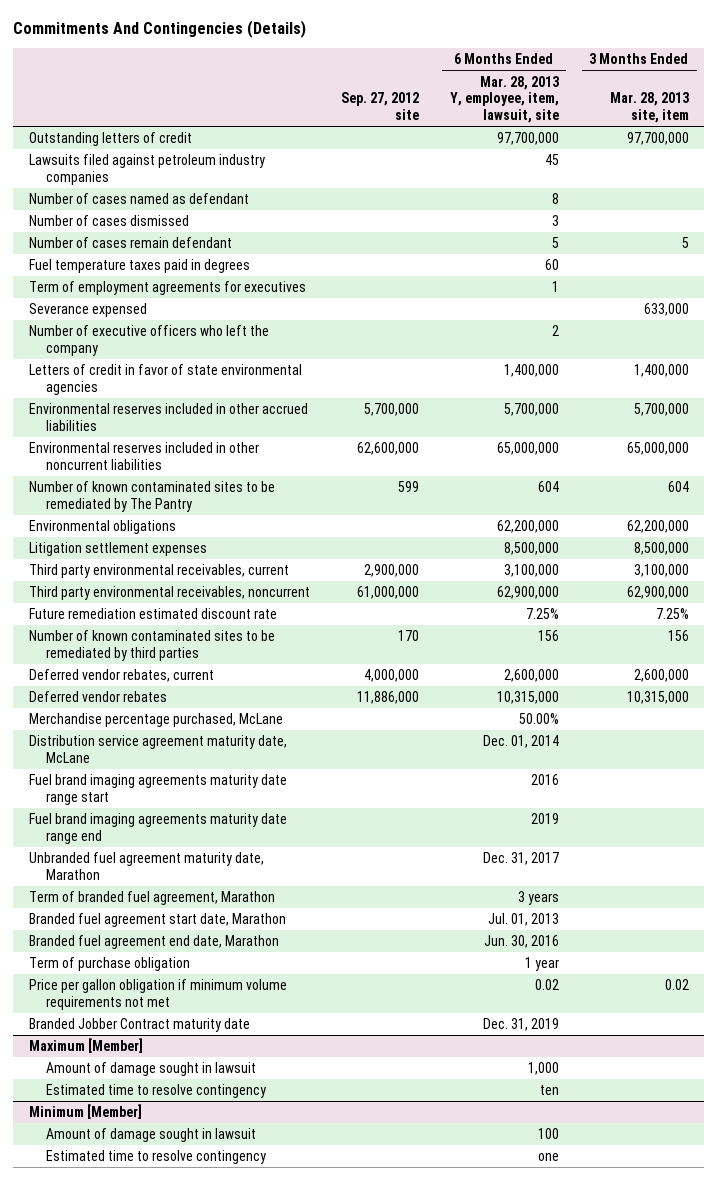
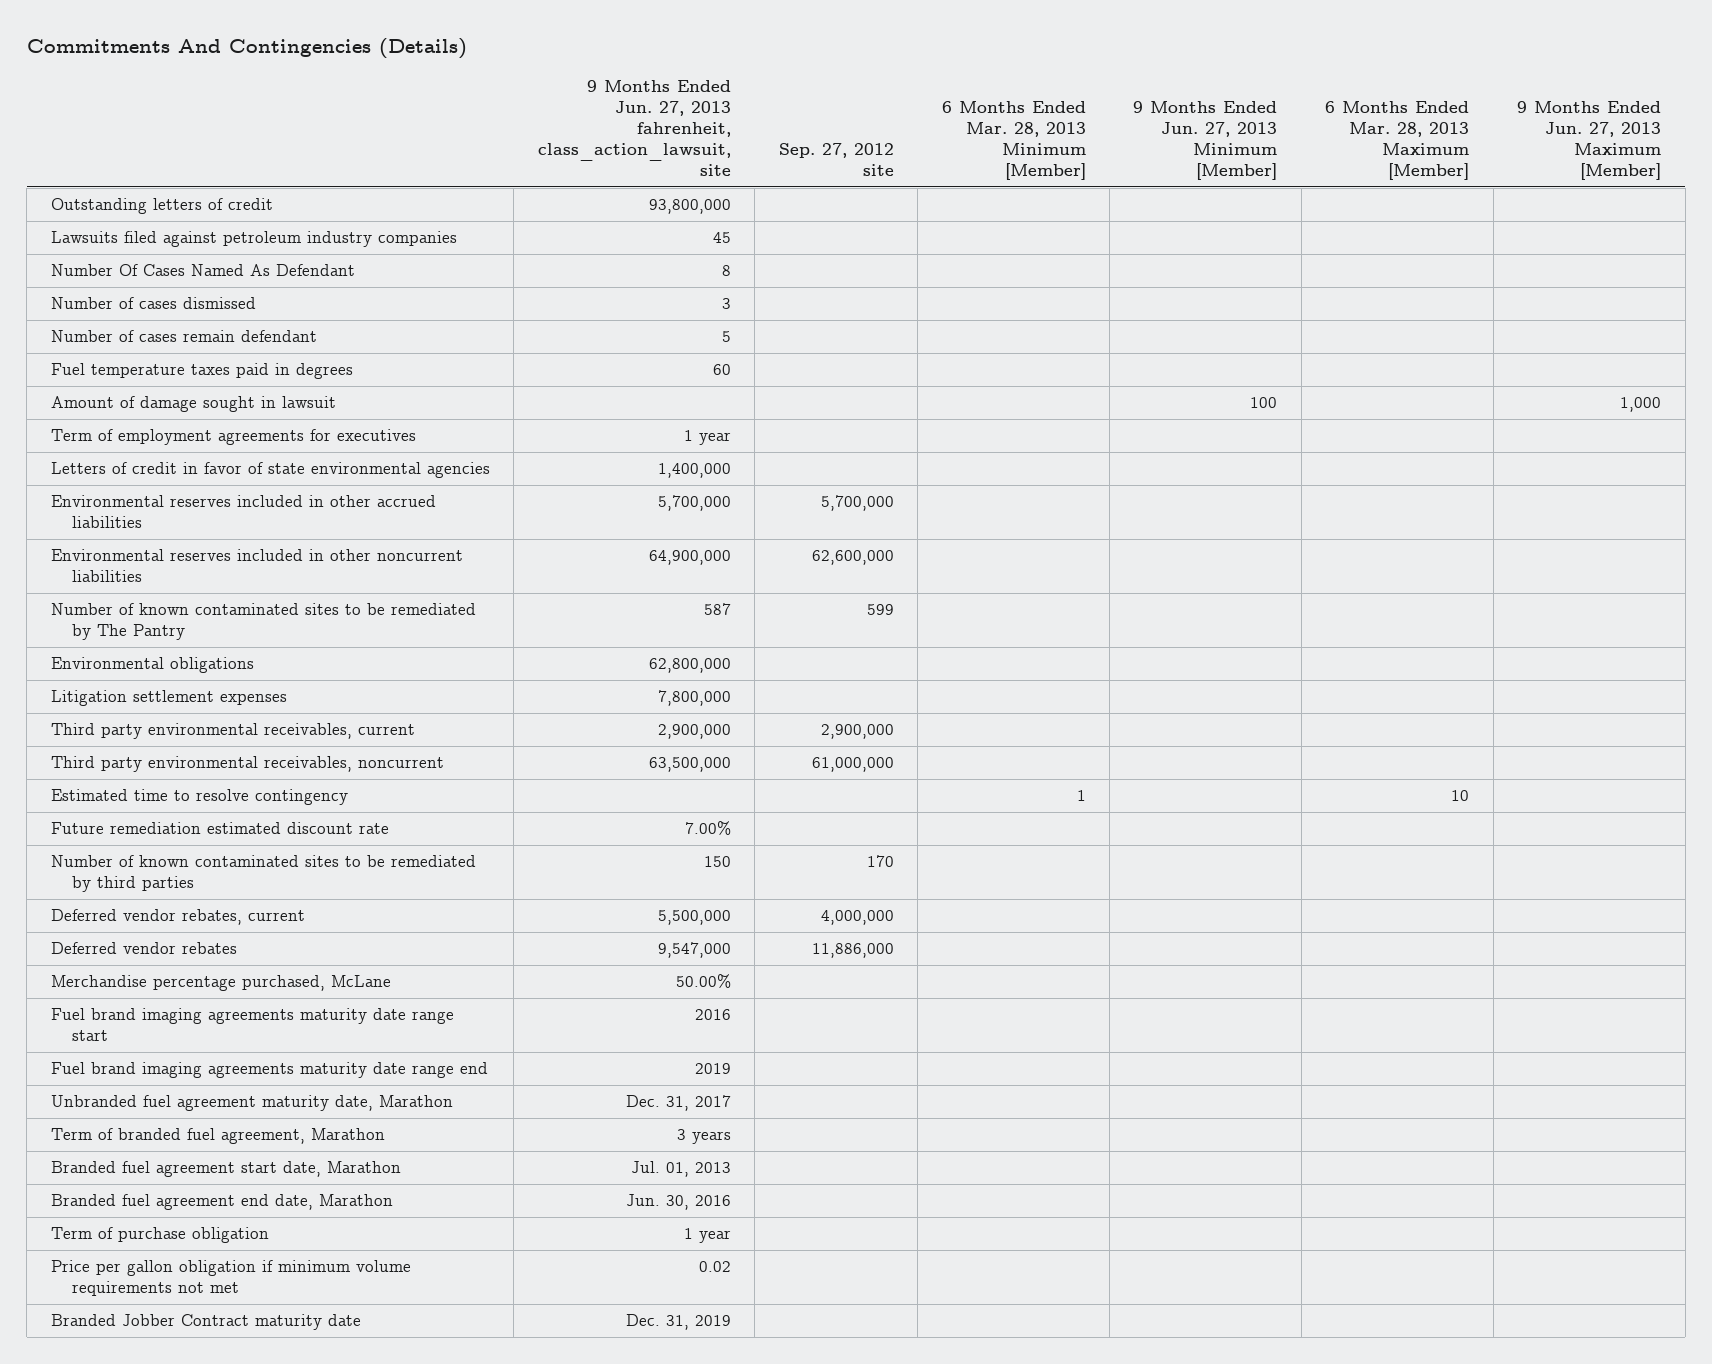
- | Sep. 27, 2012 site | 6 Months Ended Mar. 28, 2013 Y, employee, item, lawsuit, site | 3 Months Ended Mar. 28, 2013 site, item
+ | 9 Months Ended Jun. 27, 2013 fahrenheit, class_action_lawsuit, site | Sep. 27, 2012 site | 6 Months Ended Mar. 28, 2013 Minimum [Member] | 9 Months Ended Jun. 27, 2013 Minimum [Member] | 6 Months Ended Mar. 28, 2013 Maximum [Member] | 9 Months Ended Jun. 27, 2013 Maximum [Member]
- Number of cases named as defendant | | 8 |
+ Number Of Cases Named As Defendant | 8 | | | | |
+ Amount of damage sought in lawsuit | | | | 100 | | 1,000
- Severance expensed | | | 633,000
- Number of executive officers who left the company | | 2 |
+ Estimated time to resolve contingency | | | 1 | | 10 |
- Distribution service agreement maturity date, McLane | | Dec. 01, 2014 |
- Maximum [Member]
- Amount of damage sought in lawsuit | | 1,000 |
- Estimated time to resolve contingency | | ten |
- Minimum [Member]
- Amount of damage sought in lawsuit | | 100 |
- Estimated time to resolve contingency | | one |

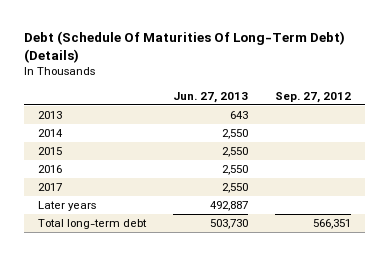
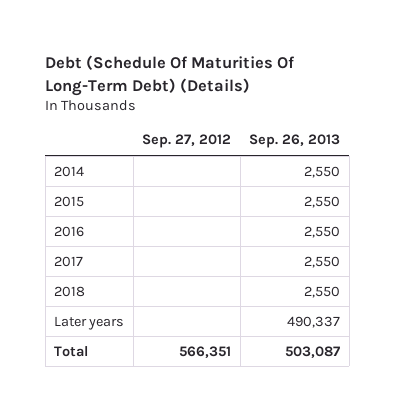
- | Jun. 27, 2013 | Sep. 27, 2012
+ | Sep. 27, 2012 | Sep. 26, 2013
- 2013 | 643 |
+ 2018 | | 2,550
- Total long-term debt | 503,730 | 566,351
+ Total | 566,351 | 503,087

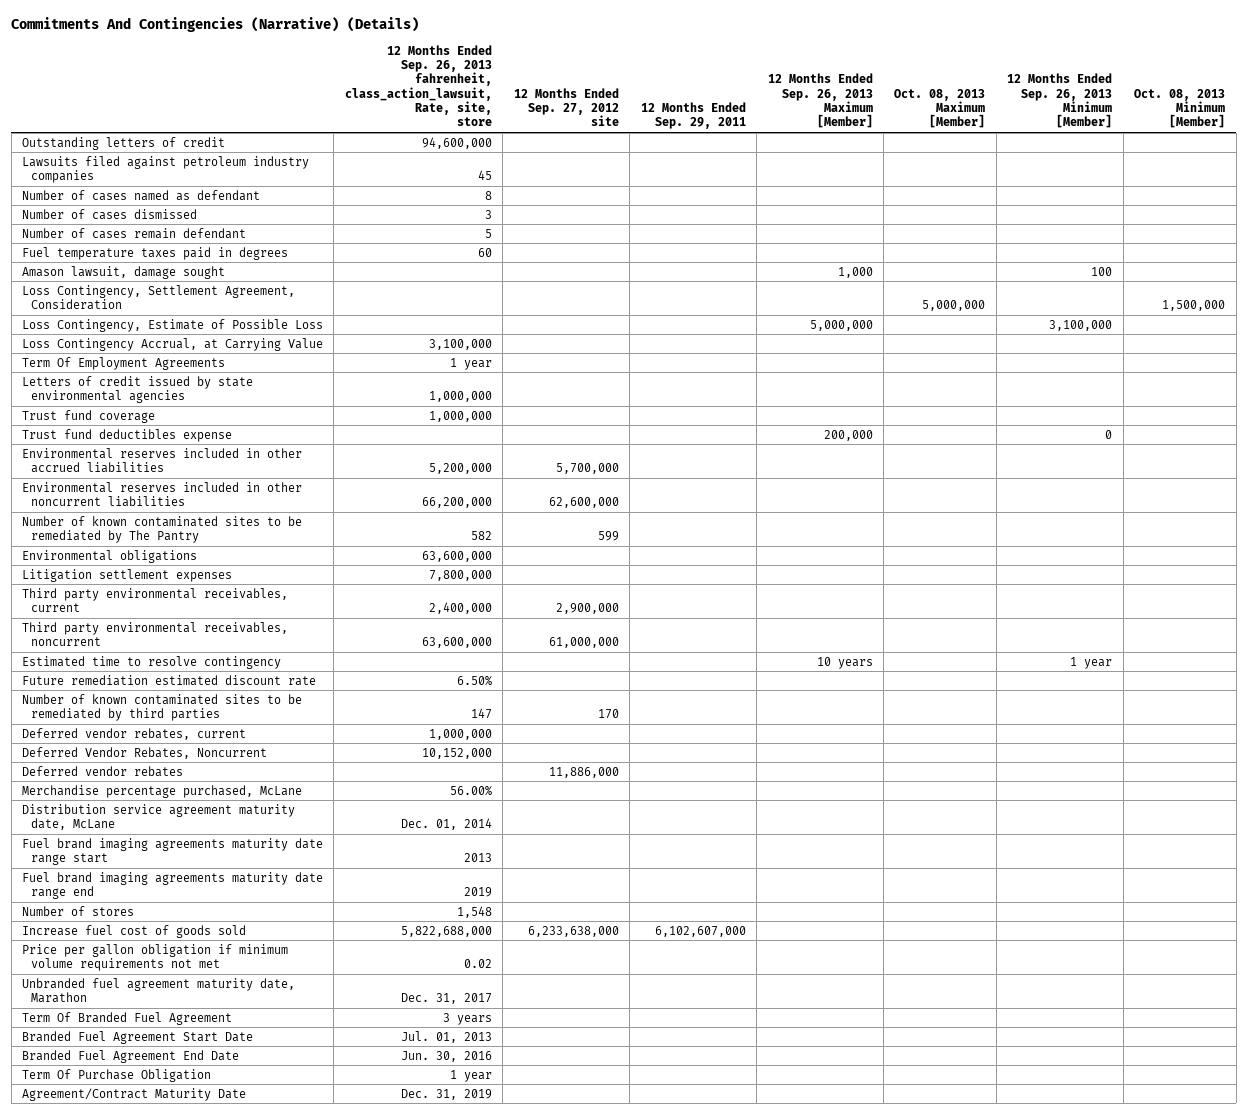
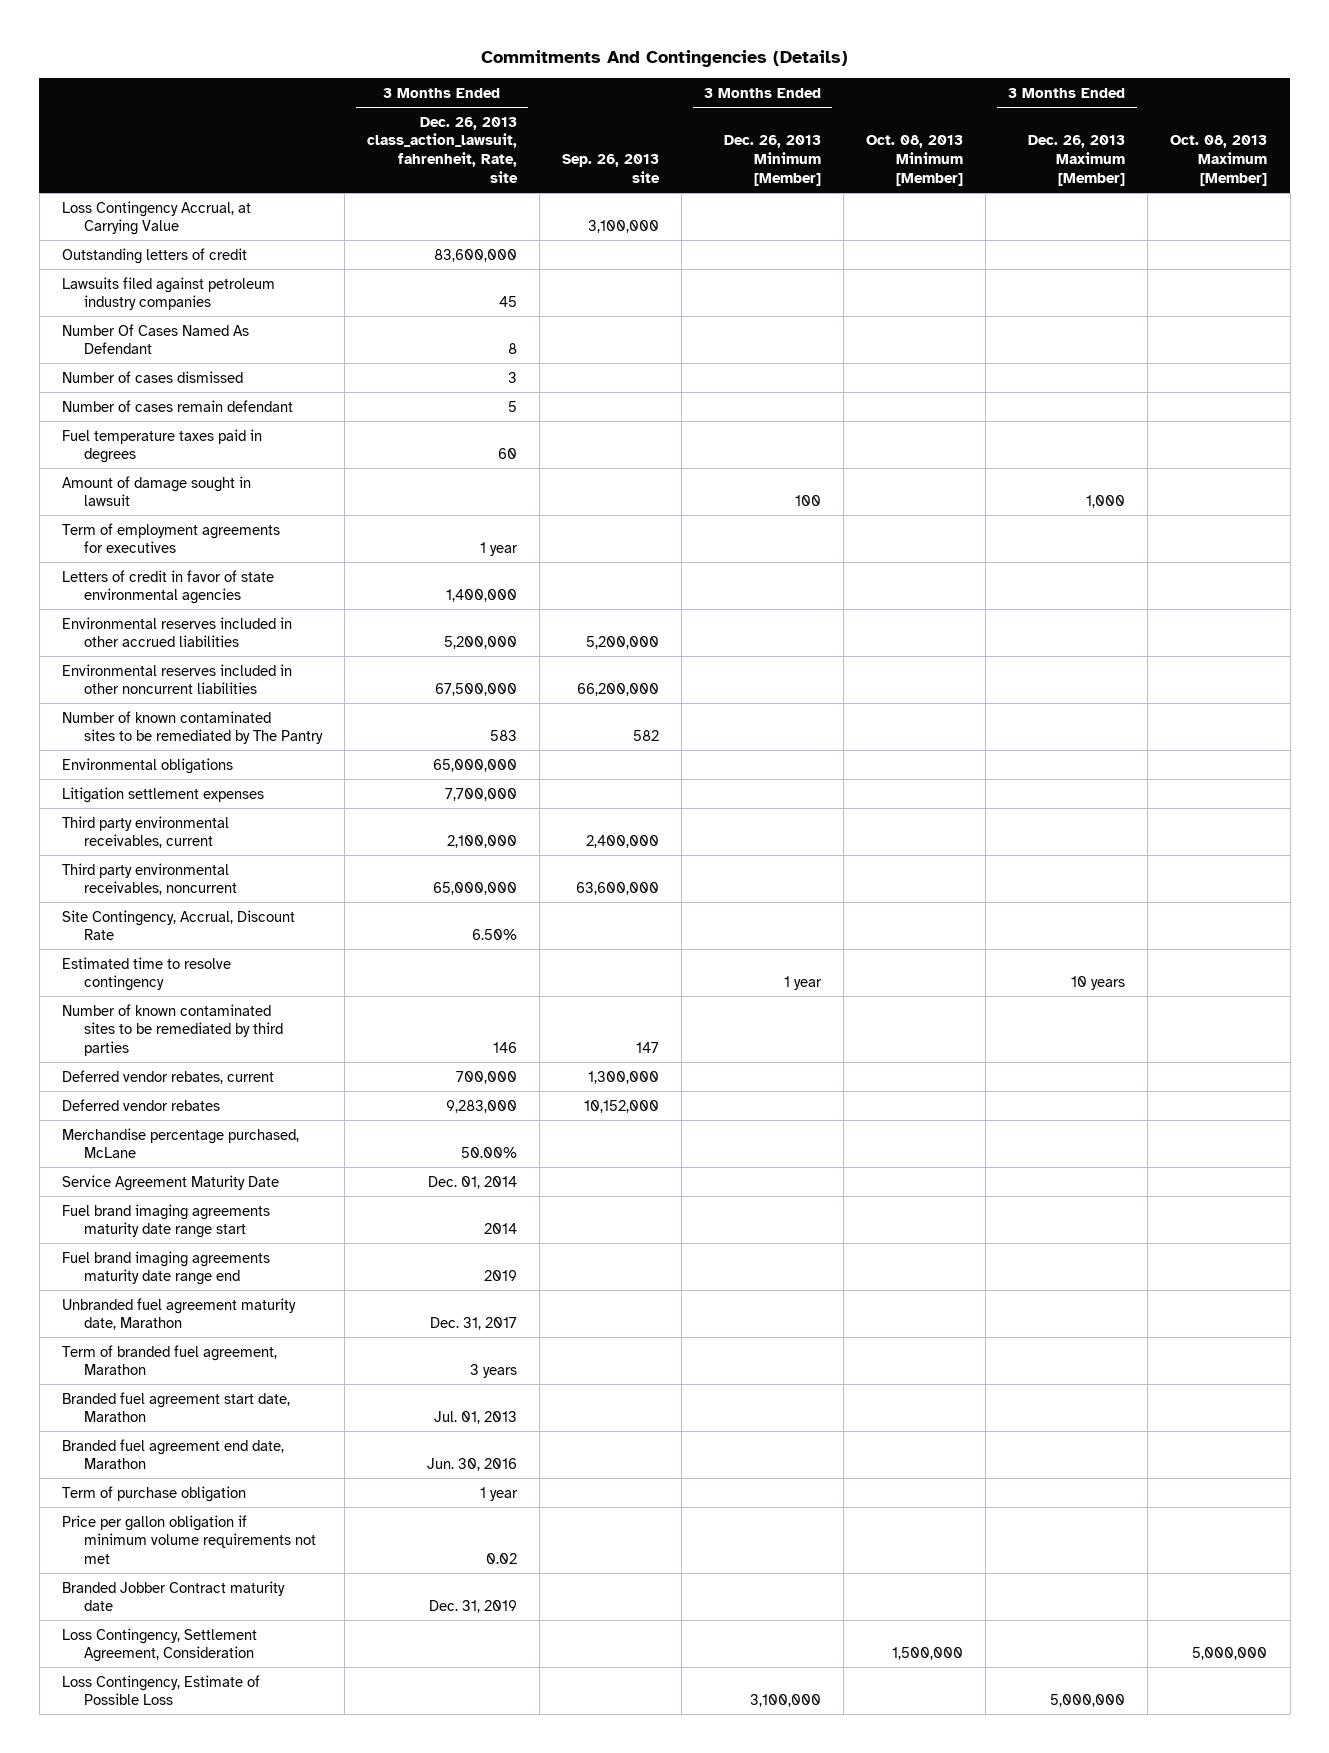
- Commitments And Contingencies (Narrative) (Details)
+ Commitments And Contingencies (Details)
- | 12 Months Ended Sep. 26, 2013 fahrenheit, class_action_lawsuit, Rate, site, store | 12 Months Ended Sep. 27, 2012 site | 12 Months Ended Sep. 29, 2011 | 12 Months Ended Sep. 26, 2013 Maximum [Member] | Oct. 08, 2013 Maximum [Member] | 12 Months Ended Sep. 26, 2013 Minimum [Member] | Oct. 08, 2013 Minimum [Member]
+ | 3 Months Ended Dec. 26, 2013 class_action_lawsuit, fahrenheit, Rate, site | Sep. 26, 2013 site | 3 Months Ended Dec. 26, 2013 Minimum [Member] | Oct. 08, 2013 Minimum [Member] | 3 Months Ended Dec. 26, 2013 Maximum [Member] | Oct. 08, 2013 Maximum [Member]
moved up: Loss Contingency Accrual, at Carrying Value | | 3,100,000 | | | |
- Number of cases named as defendant | 8 | | | | | |
+ Number Of Cases Named As Defendant | 8 | | | | |
- Amason lawsuit, damage sought | | | | 1,000 | | 100 |
- Term Of Employment Agreements | 1 year | | | | | |
- Letters of credit issued by state environmental agencies | 1,000,000 | | | | | |
- Trust fund coverage | 1,000,000 | | | | | |
- Trust fund deductibles expense | | | | 200,000 | | 0 |
+ Amount of damage sought in lawsuit | | | 100 | | 1,000 |
+ Term of employment agreements for executives | 1 year | | | | |
+ Letters of credit in favor of state environmental agencies | 1,400,000 | | | | |
+ Site Contingency, Accrual, Discount Rate | 6.50% | | | | |
- Future remediation estimated discount rate | 6.50% | | | | | |
- Deferred Vendor Rebates, Noncurrent | 10,152,000 | | | | | |
- Distribution service agreement maturity date, McLane | Dec. 01, 2014 | | | | | |
+ Service Agreement Maturity Date | Dec. 01, 2014 | | | | |
- Number of stores | 1,548 | | | | | |
- Increase fuel cost of goods sold | 5,822,688,000 | 6,233,638,000 | 6,102,607,000 | | | |
- Term Of Branded Fuel Agreement | 3 years | | | | | |
- Branded Fuel Agreement Start Date | Jul. 01, 2013 | | | | | |
- Branded Fuel Agreement End Date | Jun. 30, 2016 | | | | | |
- Term Of Purchase Obligation | 1 year | | | | | |
- Agreement/Contract Maturity Date | Dec. 31, 2019 | | | | | |
+ Term of branded fuel agreement, Marathon | 3 years | | | | |
+ Branded fuel agreement start date, Marathon | Jul. 01, 2013 | | | | |
+ Branded fuel agreement end date, Marathon | Jun. 30, 2016 | | | | |
+ Term of purchase obligation | 1 year | | | | |
moved down: Price per gallon obligation if minimum volume requirements not met | 0.02 | | | | |
+ Branded Jobber Contract maturity date | Dec. 31, 2019 | | | | |
moved down: Loss Contingency, Settlement Agreement, Consideration | | | | 1,500,000 | | 5,000,000
moved down: Loss Contingency, Estimate of Possible Loss | | | 3,100,000 | | 5,000,000 |

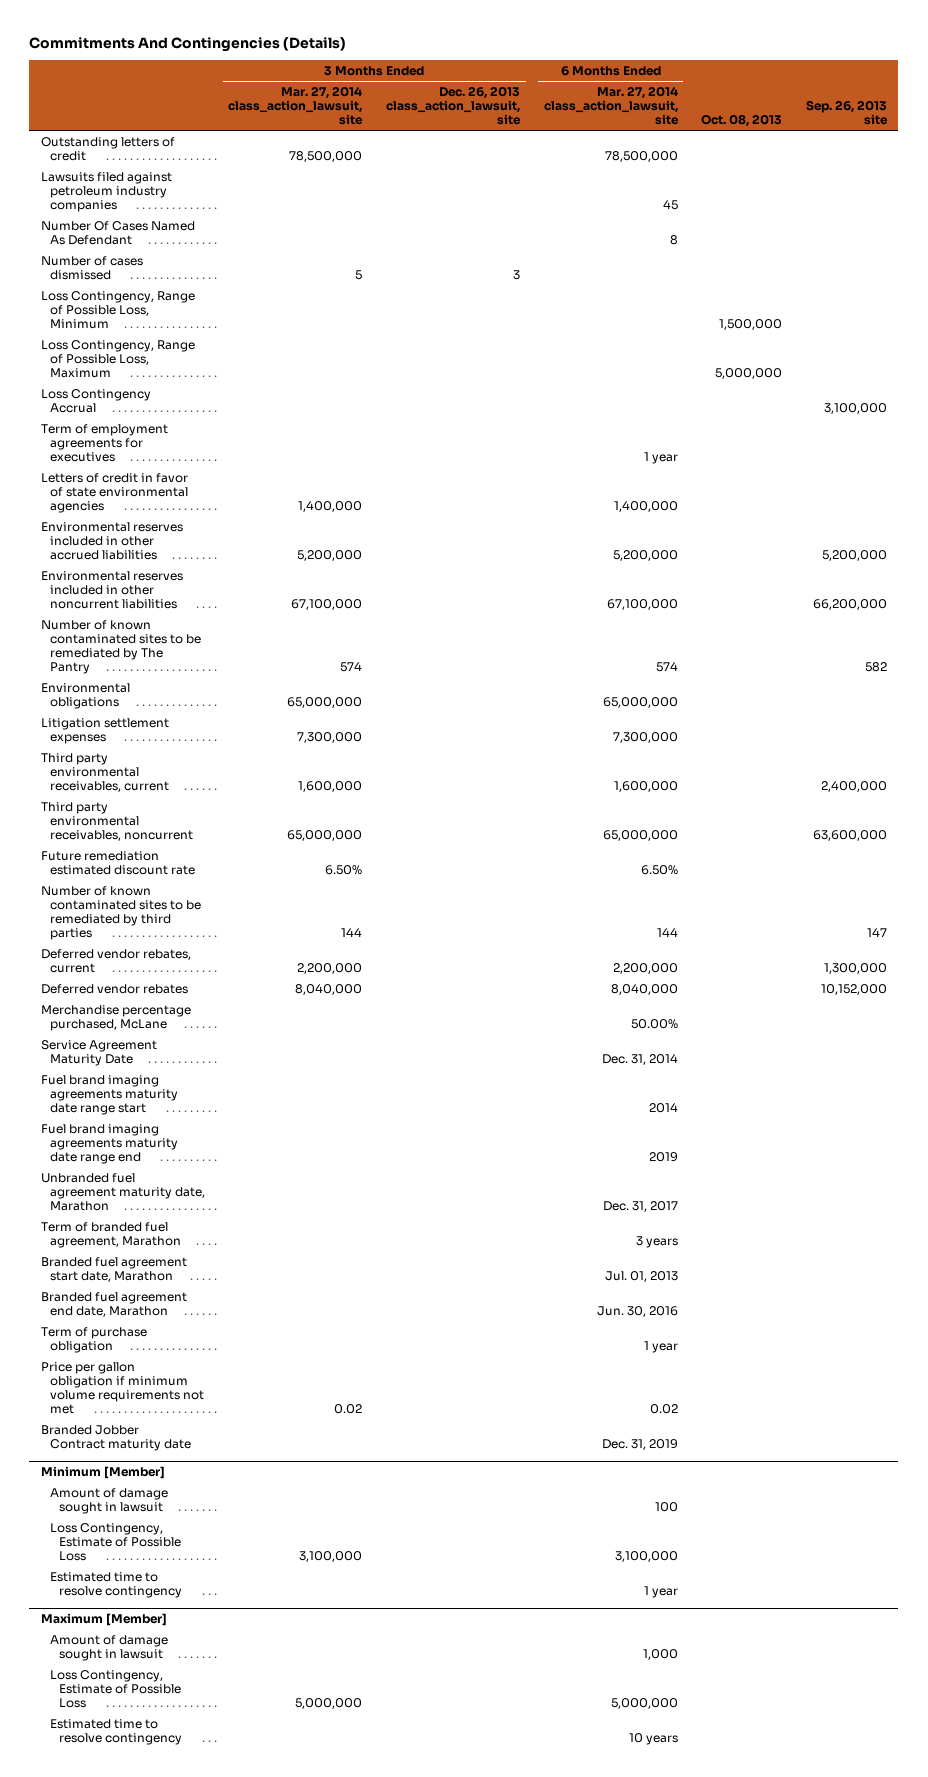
- | 3 Months Ended Dec. 26, 2013 class_action_lawsuit, fahrenheit, Rate, site | Sep. 26, 2013 site | 3 Months Ended Dec. 26, 2013 Minimum [Member] | Oct. 08, 2013 Minimum [Member] | 3 Months Ended Dec. 26, 2013 Maximum [Member] | Oct. 08, 2013 Maximum [Member]
+ | 3 Months Ended Mar. 27, 2014 class_action_lawsuit, site | 3 Months Ended Dec. 26, 2013 class_action_lawsuit, site | 6 Months Ended Mar. 27, 2014 class_action_lawsuit, site | Oct. 08, 2013 | Sep. 26, 2013 site
- Loss Contingency Accrual, at Carrying Value | | 3,100,000 | | | |
- Number of cases remain defendant | 5 | | | | |
- Fuel temperature taxes paid in degrees | 60 | | | | |
- Amount of damage sought in lawsuit | | | 100 | | 1,000 |
+ Loss Contingency, Range of Possible Loss, Minimum | | | | 1,500,000 |
+ Loss Contingency, Range of Possible Loss, Maximum | | | | 5,000,000 |
+ Loss Contingency Accrual | | | | | 3,100,000
- Site Contingency, Accrual, Discount Rate | 6.50% | | | | |
- Estimated time to resolve contingency | | | 1 year | | 10 years |
+ Future remediation estimated discount rate | 6.50% | | 6.50% | |
- Loss Contingency, Settlement Agreement, Consideration | | | | 1,500,000 | | 5,000,000
- Loss Contingency, Estimate of Possible Loss | | | 3,100,000 | | 5,000,000 |
+ Minimum [Member]
+ Amount of damage sought in lawsuit | | | 100 | |
+ Loss Contingency, Estimate of Possible Loss | 3,100,000 | | 3,100,000 | |
+ Estimated time to resolve contingency | | | 1 year | |
+ Maximum [Member]
+ Amount of damage sought in lawsuit | | | 1,000 | |
+ Loss Contingency, Estimate of Possible Loss | 5,000,000 | | 5,000,000 | |
+ Estimated time to resolve contingency | | | 10 years | |

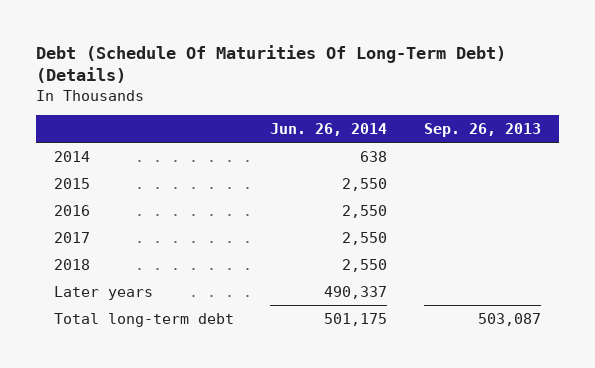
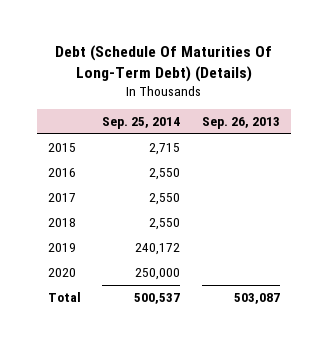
- | Jun. 26, 2014 | Sep. 26, 2013
+ | Sep. 25, 2014 | Sep. 26, 2013
- 2014 | 638 |
- Later years | 490,337 |
- Total long-term debt | 501,175 | 503,087
+ 2019 | 240,172 |
+ 2020 | 250,000 |
+ Total | 500,537 | 503,087

